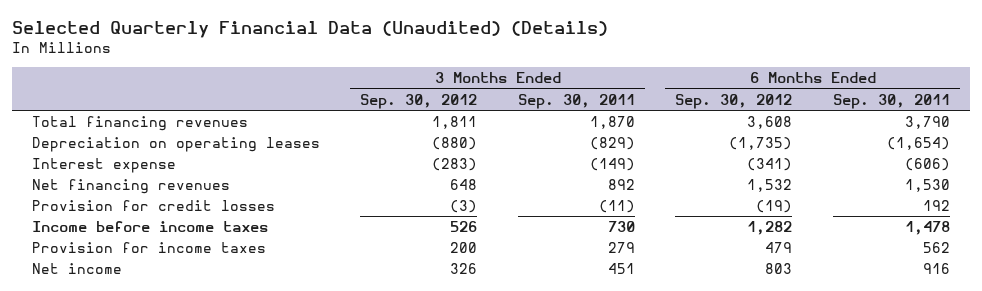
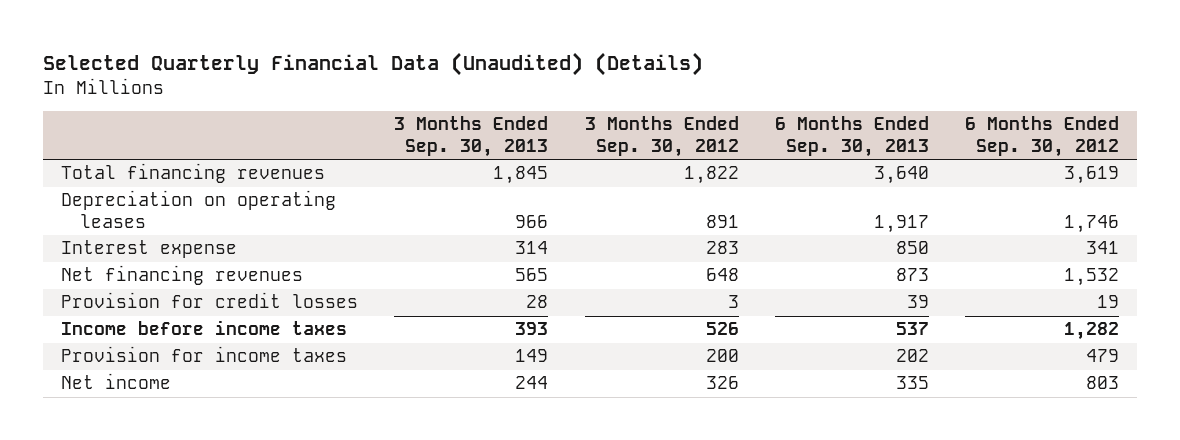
- | 3 Months Ended Sep. 30, 2012 | 3 Months Ended Sep. 30, 2011 | 6 Months Ended Sep. 30, 2012 | 6 Months Ended Sep. 30, 2011
+ | 3 Months Ended Sep. 30, 2013 | 3 Months Ended Sep. 30, 2012 | 6 Months Ended Sep. 30, 2013 | 6 Months Ended Sep. 30, 2012
- Total financing revenues | 1,811 | 1,870 | 3,608 | 3,790
- Depreciation on operating leases | (880) | (829) | (1,735) | (1,654)
- Interest expense | (283) | (149) | (341) | (606)
+ Total financing revenues | 1,845 | 1,822 | 3,640 | 3,619
+ Depreciation on operating leases | 966 | 891 | 1,917 | 1,746
+ Interest expense | 314 | 283 | 850 | 341
- Provision for credit losses | (3) | (11) | (19) | 192
+ Provision for credit losses | 28 | 3 | 39 | 19

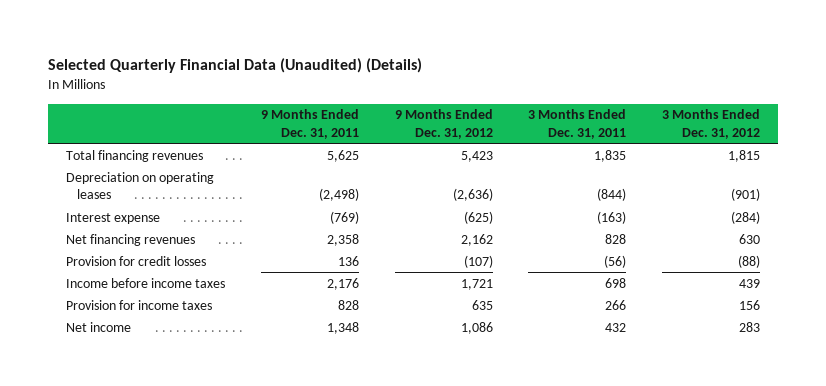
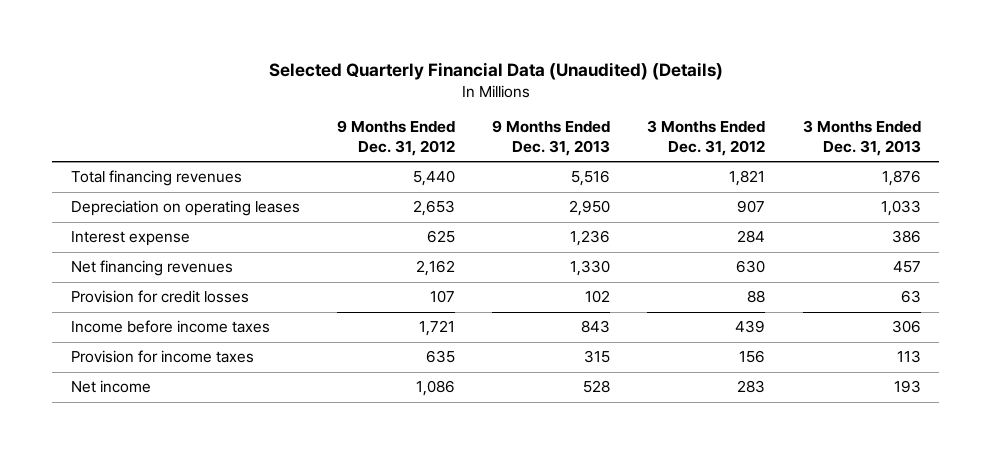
- | 9 Months Ended Dec. 31, 2011 | 9 Months Ended Dec. 31, 2012 | 3 Months Ended Dec. 31, 2011 | 3 Months Ended Dec. 31, 2012
+ | 9 Months Ended Dec. 31, 2012 | 9 Months Ended Dec. 31, 2013 | 3 Months Ended Dec. 31, 2012 | 3 Months Ended Dec. 31, 2013
- Total financing revenues | 5,625 | 5,423 | 1,835 | 1,815
- Depreciation on operating leases | (2,498) | (2,636) | (844) | (901)
- Interest expense | (769) | (625) | (163) | (284)
+ Total financing revenues | 5,440 | 5,516 | 1,821 | 1,876
+ Depreciation on operating leases | 2,653 | 2,950 | 907 | 1,033
+ Interest expense | 625 | 1,236 | 284 | 386
- Provision for credit losses | 136 | (107) | (56) | (88)
+ Provision for credit losses | 107 | 102 | 88 | 63

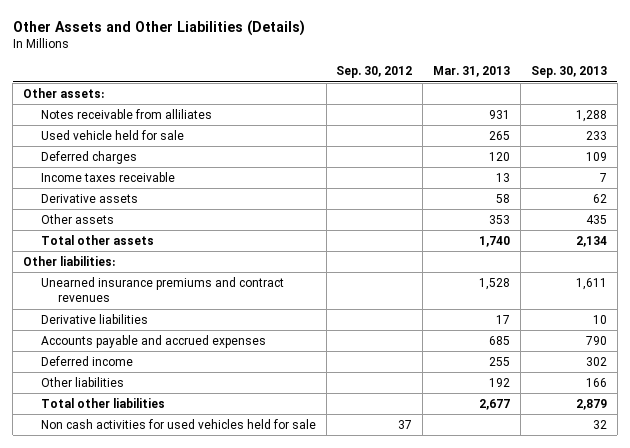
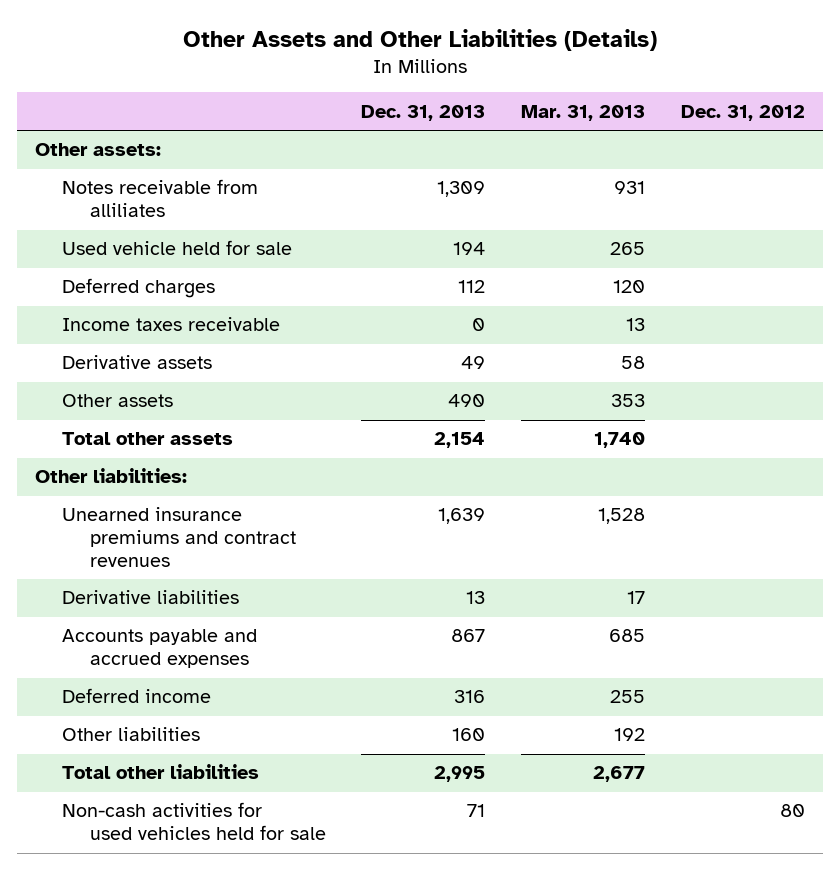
- | Sep. 30, 2012 | Mar. 31, 2013 | Sep. 30, 2013
+ | Dec. 31, 2013 | Mar. 31, 2013 | Dec. 31, 2012
- Non cash activities for used vehicles held for sale | 37 | | 32
+ Non-cash activities for used vehicles held for sale | 71 | | 80

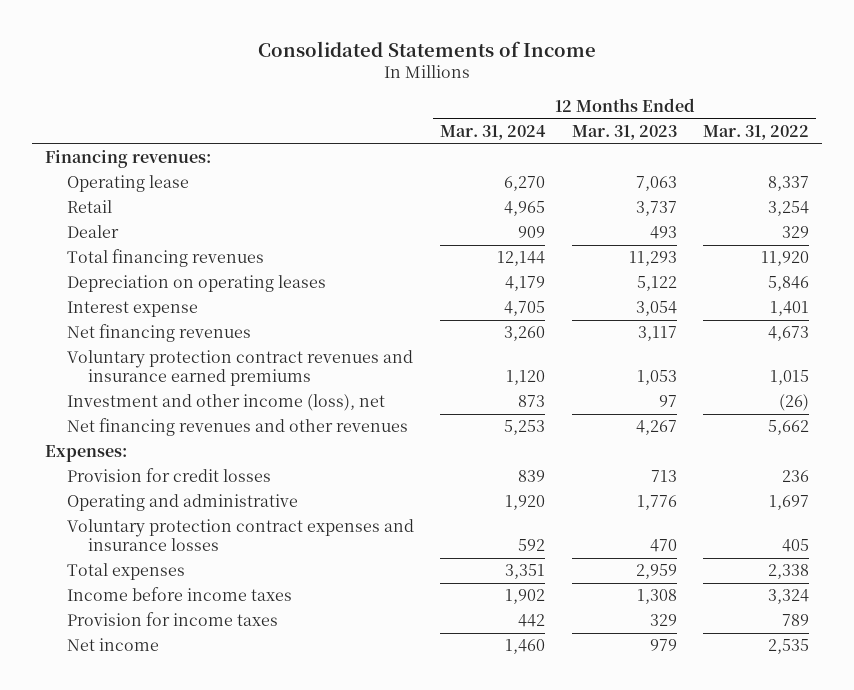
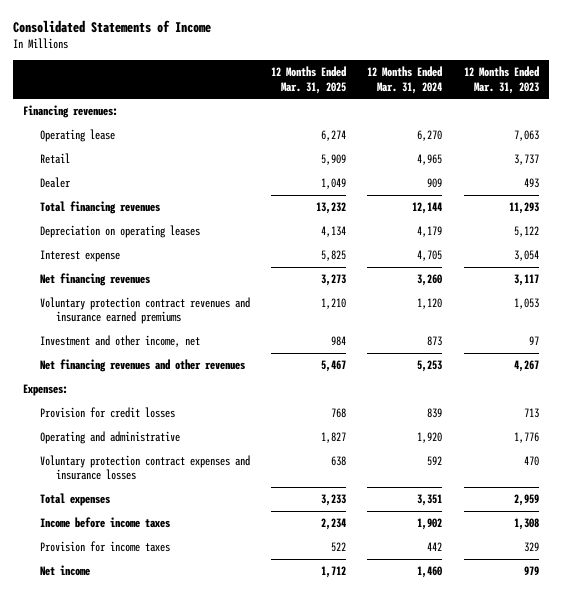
- | 12 Months Ended Mar. 31, 2024 | 12 Months Ended Mar. 31, 2023 | 12 Months Ended Mar. 31, 2022
+ | 12 Months Ended Mar. 31, 2025 | 12 Months Ended Mar. 31, 2024 | 12 Months Ended Mar. 31, 2023
- Investment and other income (loss), net | 873 | 97 | (26)
+ Investment and other income, net | 984 | 873 | 97

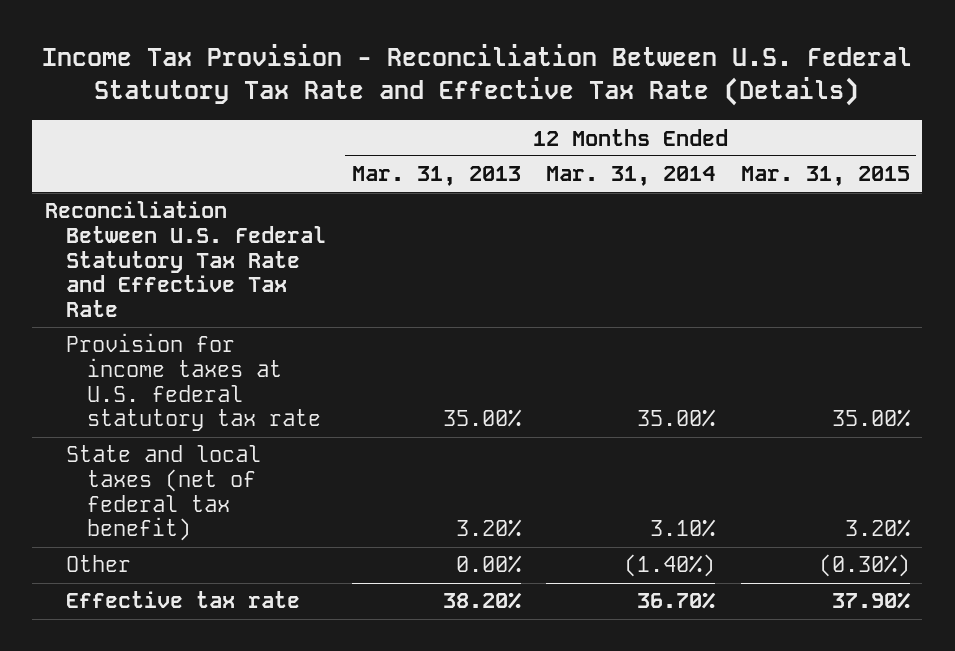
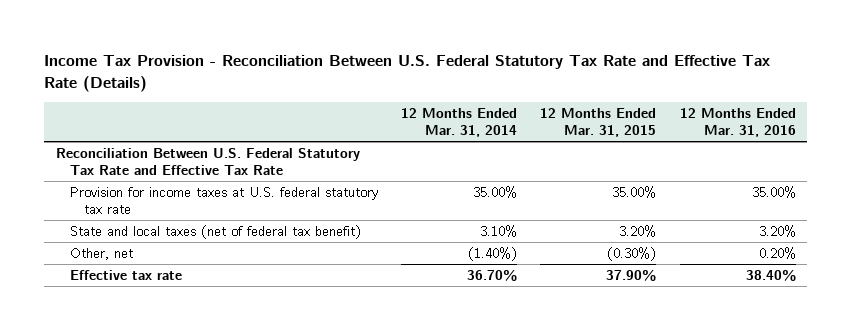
- | 12 Months Ended Mar. 31, 2013 | 12 Months Ended Mar. 31, 2014 | 12 Months Ended Mar. 31, 2015
+ | 12 Months Ended Mar. 31, 2014 | 12 Months Ended Mar. 31, 2015 | 12 Months Ended Mar. 31, 2016
- Other | 0.00% | (1.40%) | (0.30%)
+ Other, net | (1.40%) | (0.30%) | 0.20%

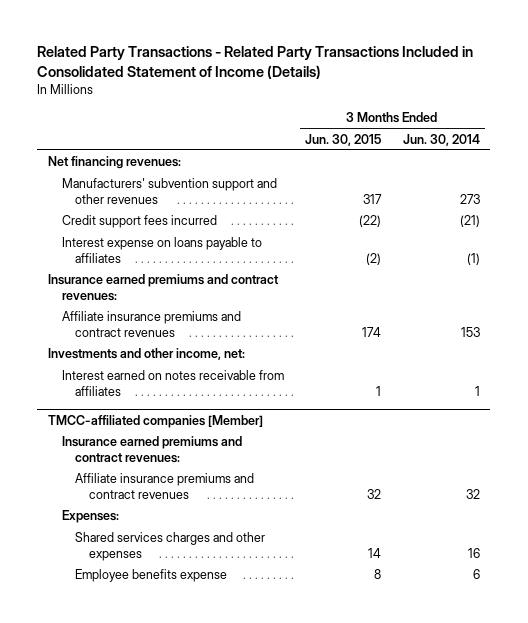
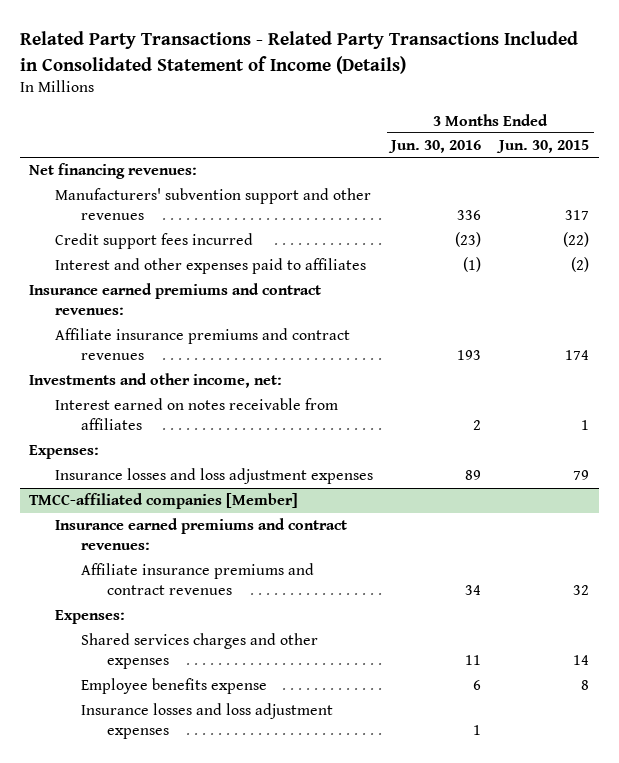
- | 3 Months Ended Jun. 30, 2015 | 3 Months Ended Jun. 30, 2014
+ | 3 Months Ended Jun. 30, 2016 | 3 Months Ended Jun. 30, 2015
- Interest expense on loans payable to affiliates | (2) | (1)
+ Interest and other expenses paid to affiliates | (1) | (2)
+ Expenses:
+ Insurance losses and loss adjustment expenses | 89 | 79
@ TMCC-affiliated companies [Member]
+ Insurance losses and loss adjustment expenses | 1 |

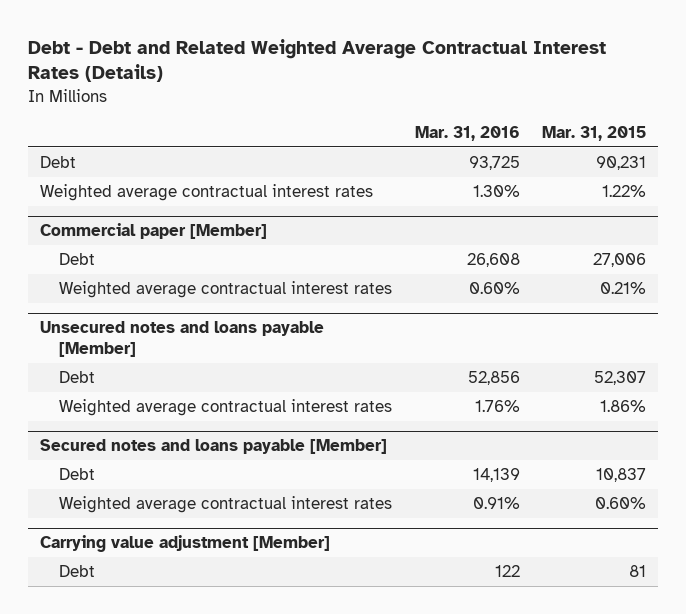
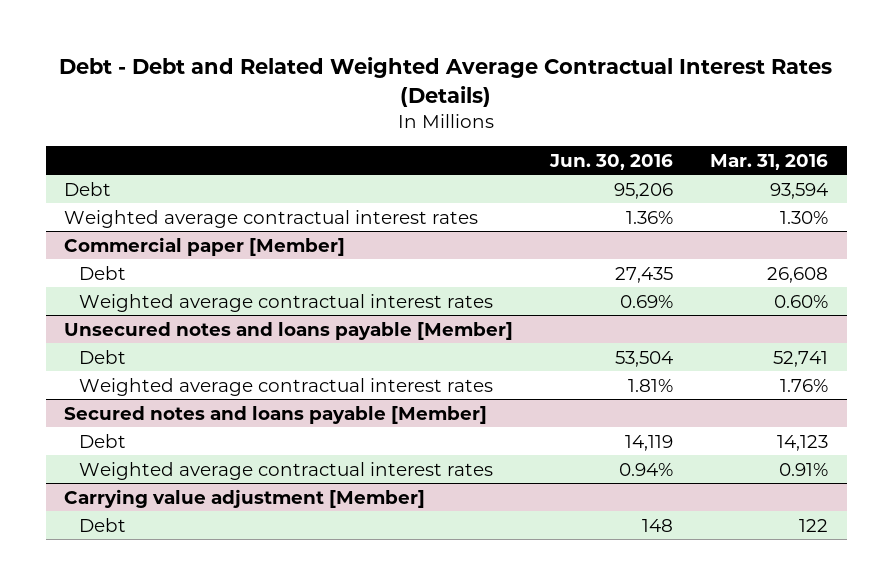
- | Mar. 31, 2016 | Mar. 31, 2015
+ | Jun. 30, 2016 | Mar. 31, 2016
- Debt | 93,725 | 90,231
+ Debt | 95,206 | 93,594
@ Unsecured notes and loans payable [Member]
- Debt | 52,856 | 52,307
+ Debt | 53,504 | 52,741
@ Secured notes and loans payable [Member]
- Debt | 14,139 | 10,837
+ Debt | 14,119 | 14,123

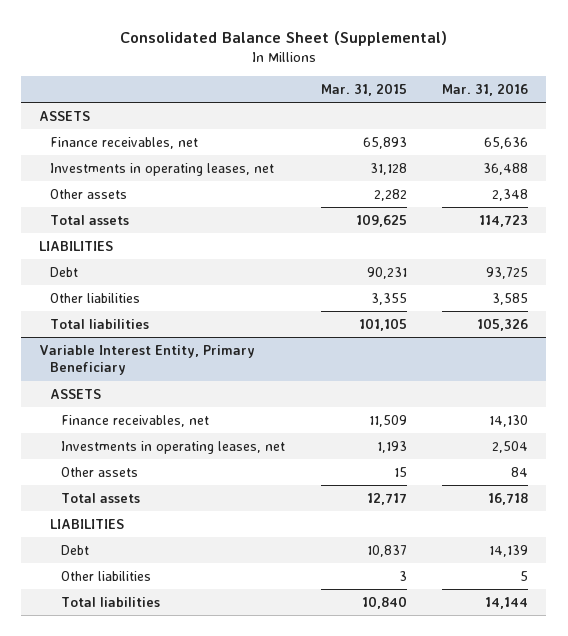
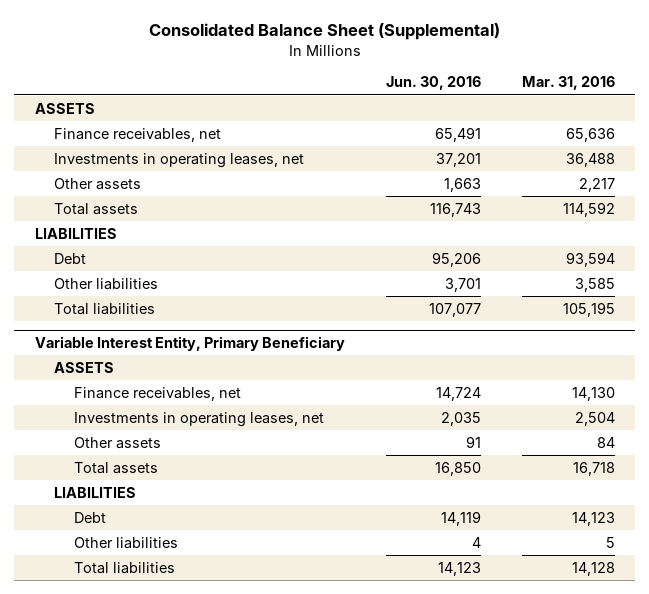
- | Mar. 31, 2015 | Mar. 31, 2016
+ | Jun. 30, 2016 | Mar. 31, 2016
- Other assets | 2,282 | 2,348
- Total assets | 109,625 | 114,723
+ Other assets | 1,663 | 2,217
+ Total assets | 116,743 | 114,592
- Debt | 90,231 | 93,725
+ Debt | 95,206 | 93,594
- Total liabilities | 101,105 | 105,326
+ Total liabilities | 107,077 | 105,195
@ Variable Interest Entity, Primary Beneficiary
- Debt | 10,837 | 14,139
+ Debt | 14,119 | 14,123
- Total liabilities | 10,840 | 14,144
+ Total liabilities | 14,123 | 14,128

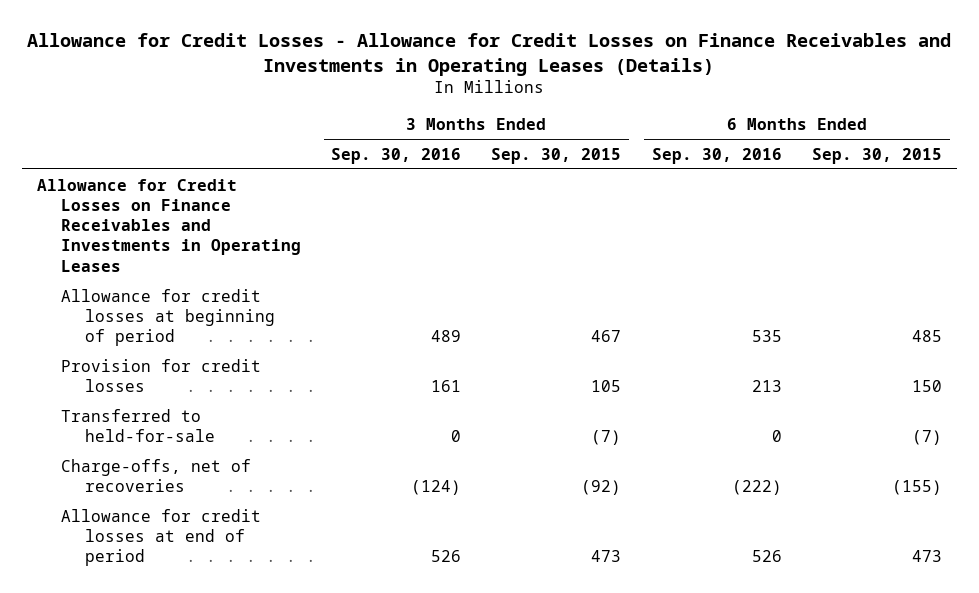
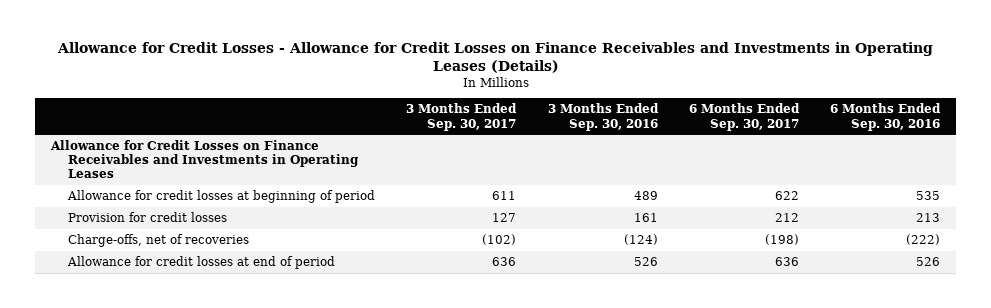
- | 3 Months Ended Sep. 30, 2016 | 3 Months Ended Sep. 30, 2015 | 6 Months Ended Sep. 30, 2016 | 6 Months Ended Sep. 30, 2015
+ | 3 Months Ended Sep. 30, 2017 | 3 Months Ended Sep. 30, 2016 | 6 Months Ended Sep. 30, 2017 | 6 Months Ended Sep. 30, 2016
- Transferred to held-for-sale | 0 | (7) | 0 | (7)

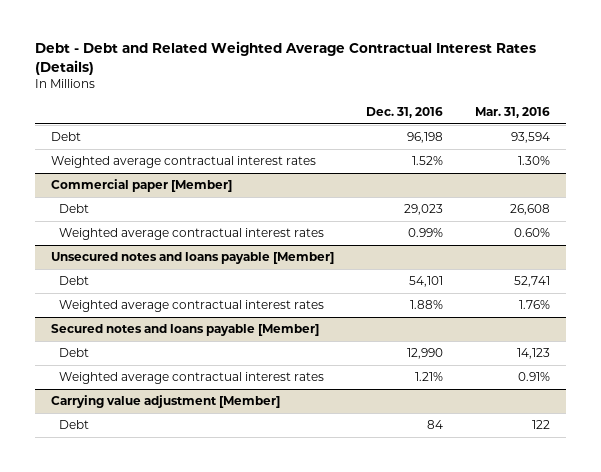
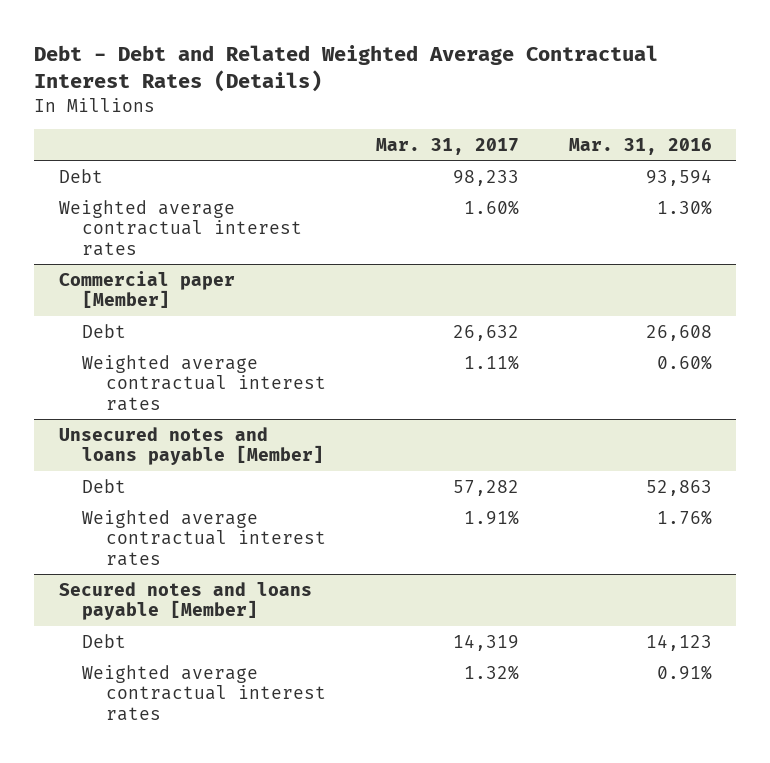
- | Dec. 31, 2016 | Mar. 31, 2016
+ | Mar. 31, 2017 | Mar. 31, 2016
@ Unsecured notes and loans payable [Member]
- Debt | 54,101 | 52,741
+ Debt | 57,282 | 52,863
- Carrying value adjustment [Member]
- Debt | 84 | 122

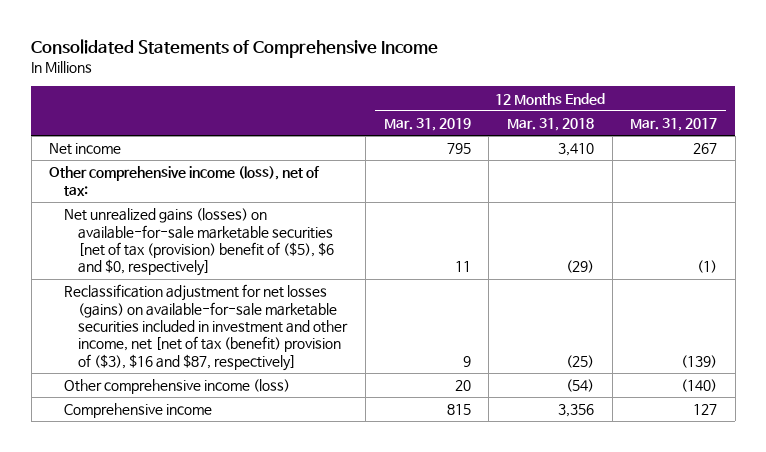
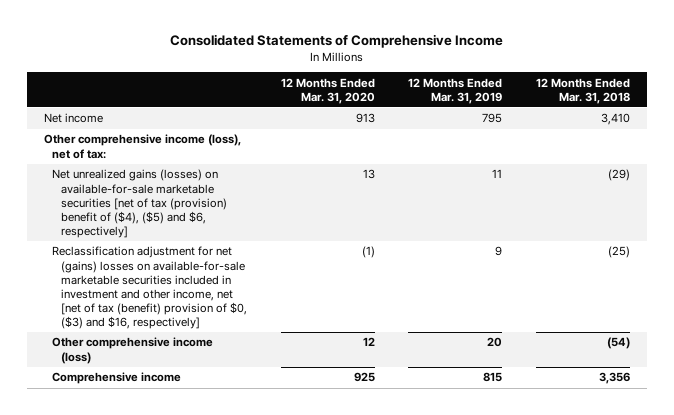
- | 12 Months Ended Mar. 31, 2019 | 12 Months Ended Mar. 31, 2018 | 12 Months Ended Mar. 31, 2017
+ | 12 Months Ended Mar. 31, 2020 | 12 Months Ended Mar. 31, 2019 | 12 Months Ended Mar. 31, 2018
- Net unrealized gains (losses) on available-for-sale marketable securities [net of tax (provision) benefit of ($5), $6 and $0, respectively] | 11 | (29) | (1)
- Reclassification adjustment for net losses (gains) on available-for-sale marketable securities included in investment and other income, net [net of tax (benefit) provision of ($3), $16 and $87, respectively] | 9 | (25) | (139)
+ Net unrealized gains (losses) on available-for-sale marketable securities [net of tax (provision) benefit of ($4), ($5) and $6, respectively] | 13 | 11 | (29)
+ Reclassification adjustment for net (gains) losses on available-for-sale marketable securities included in investment and other income, net [net of tax (benefit) provision of $0, ($3) and $16, respectively] | (1) | 9 | (25)

